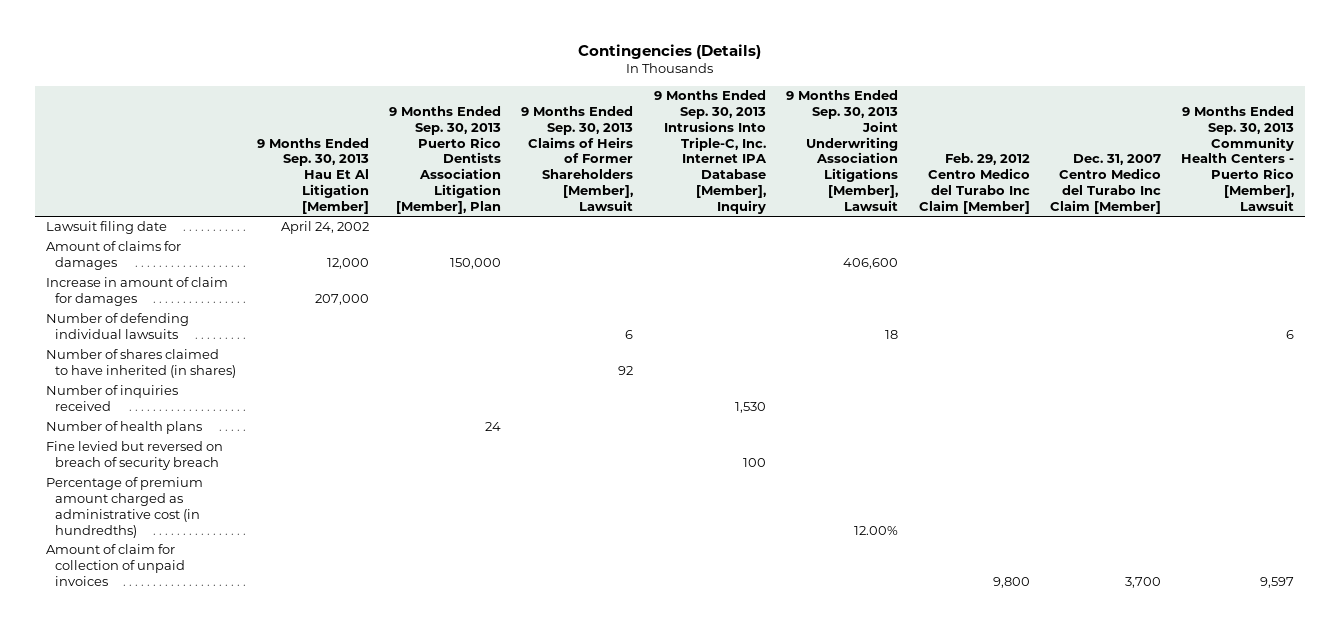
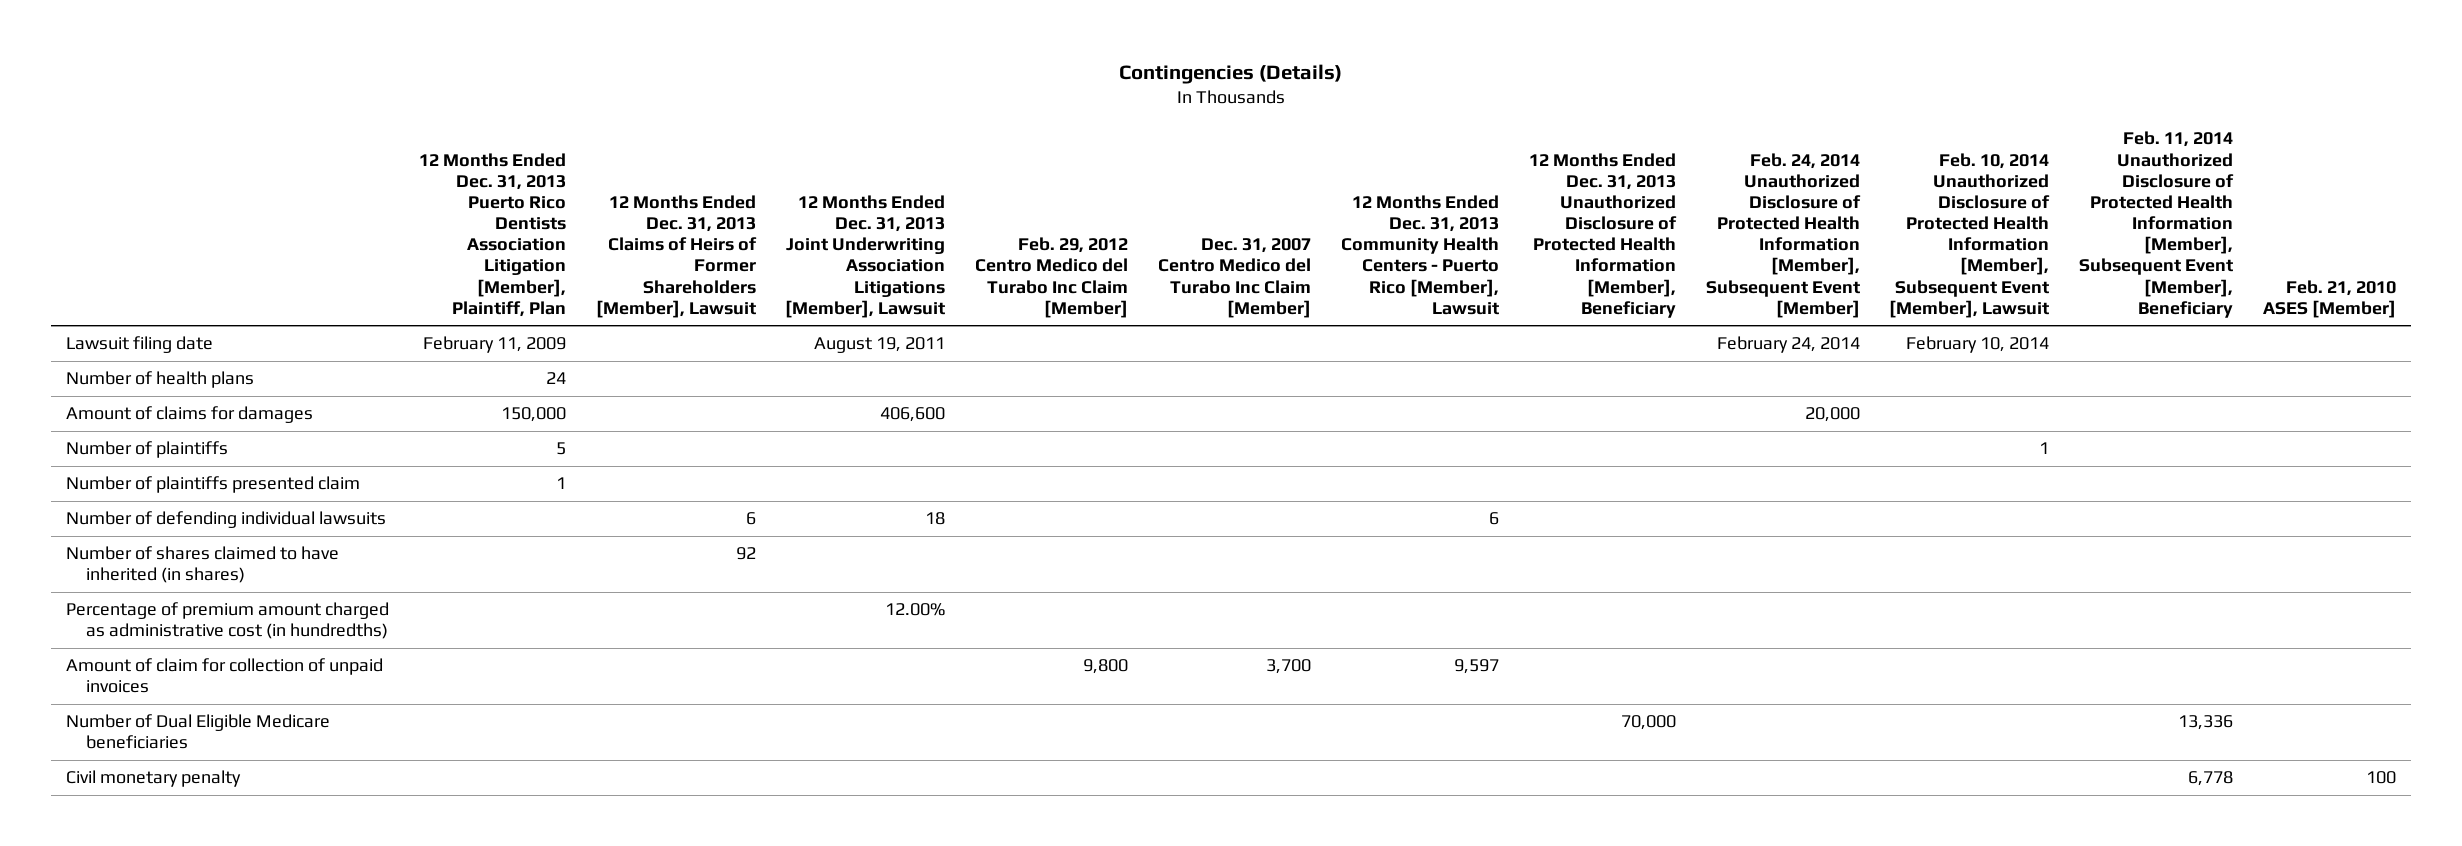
- | 9 Months Ended Sep. 30, 2013 Hau Et Al Litigation [Member] | 9 Months Ended Sep. 30, 2013 Puerto Rico Dentists Association Litigation [Member], Plan | 9 Months Ended Sep. 30, 2013 Claims of Heirs of Former Shareholders [Member], Lawsuit | 9 Months Ended Sep. 30, 2013 Intrusions Into Triple-C, Inc. Internet IPA Database [Member], Inquiry | 9 Months Ended Sep. 30, 2013 Joint Underwriting Association Litigations [Member], Lawsuit | Feb. 29, 2012 Centro Medico del Turabo Inc Claim [Member] | Dec. 31, 2007 Centro Medico del Turabo Inc Claim [Member] | 9 Months Ended Sep. 30, 2013 Community Health Centers - Puerto Rico [Member], Lawsuit
+ | 12 Months Ended Dec. 31, 2013 Puerto Rico Dentists Association Litigation [Member], Plaintiff, Plan | 12 Months Ended Dec. 31, 2013 Claims of Heirs of Former Shareholders [Member], Lawsuit | 12 Months Ended Dec. 31, 2013 Joint Underwriting Association Litigations [Member], Lawsuit | Feb. 29, 2012 Centro Medico del Turabo Inc Claim [Member] | Dec. 31, 2007 Centro Medico del Turabo Inc Claim [Member] | 12 Months Ended Dec. 31, 2013 Community Health Centers - Puerto Rico [Member], Lawsuit | 12 Months Ended Dec. 31, 2013 Unauthorized Disclosure of Protected Health Information [Member], Beneficiary | Feb. 24, 2014 Unauthorized Disclosure of Protected Health Information [Member], Subsequent Event [Member] | Feb. 10, 2014 Unauthorized Disclosure of Protected Health Information [Member], Subsequent Event [Member], Lawsuit | Feb. 11, 2014 Unauthorized Disclosure of Protected Health Information [Member], Subsequent Event [Member], Beneficiary | Feb. 21, 2010 ASES [Member]
moved up: Number of health plans | 24 | | | | | | | | | |
- Increase in amount of claim for damages | 207,000 | | | | | | |
+ Number of plaintiffs | 5 | | | | | | | | 1 | |
+ Number of plaintiffs presented claim | 1 | | | | | | | | | |
- Number of inquiries received | | | | 1,530 | | | |
- Fine levied but reversed on breach of security breach | | | | 100 | | | |
+ Number of Dual Eligible Medicare beneficiaries | | | | | | | 70,000 | | | 13,336 |
+ Civil monetary penalty | | | | | | | | | | 6,778 | 100

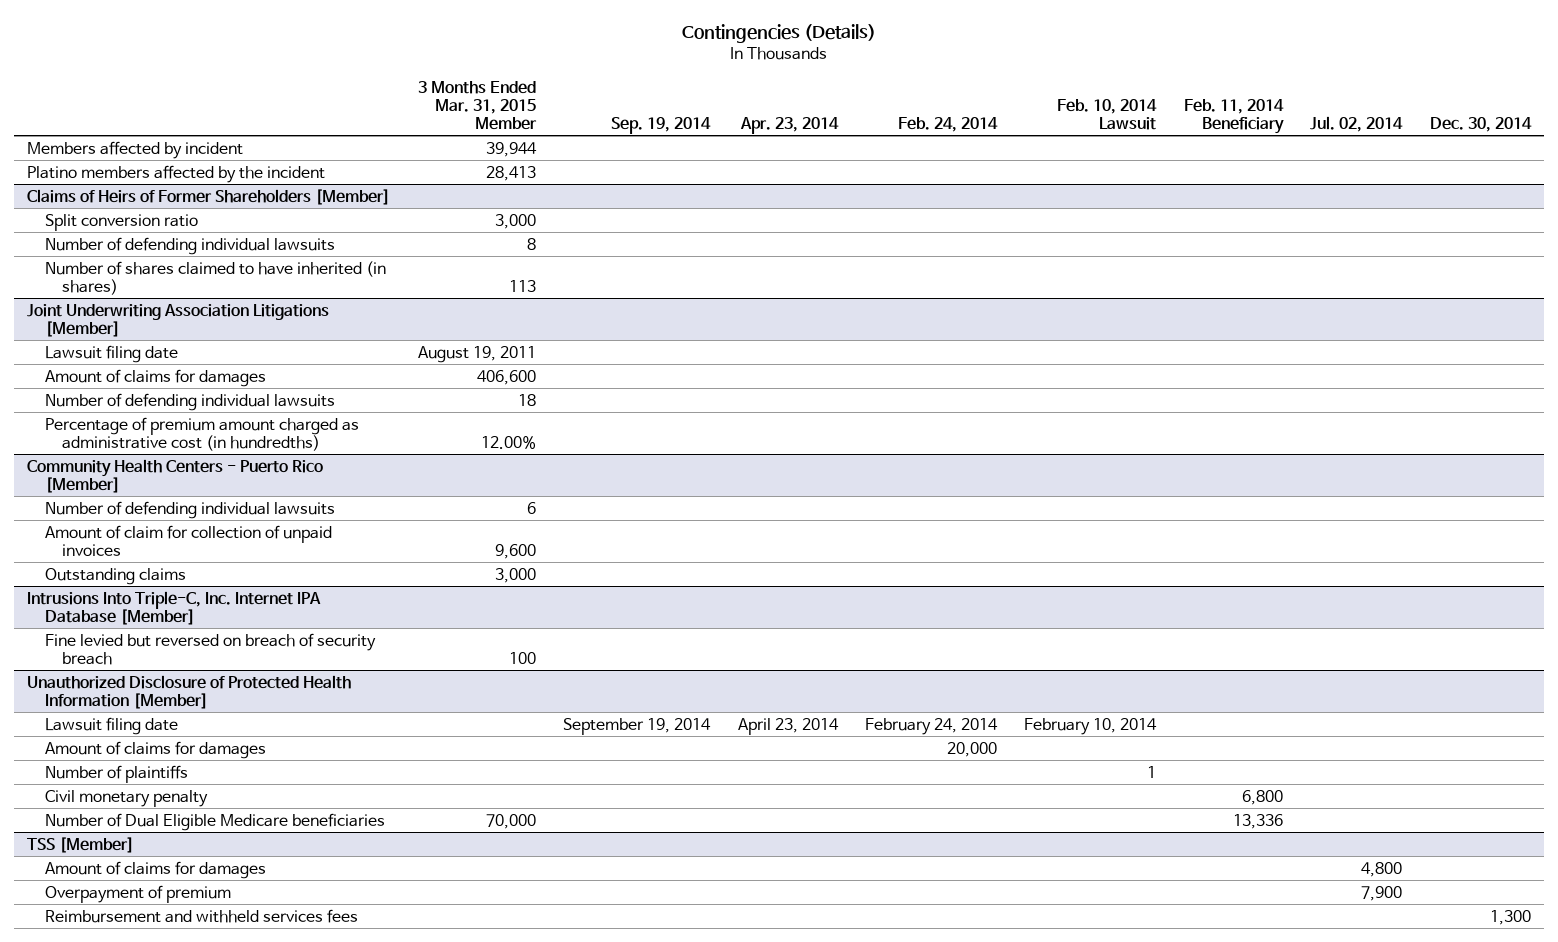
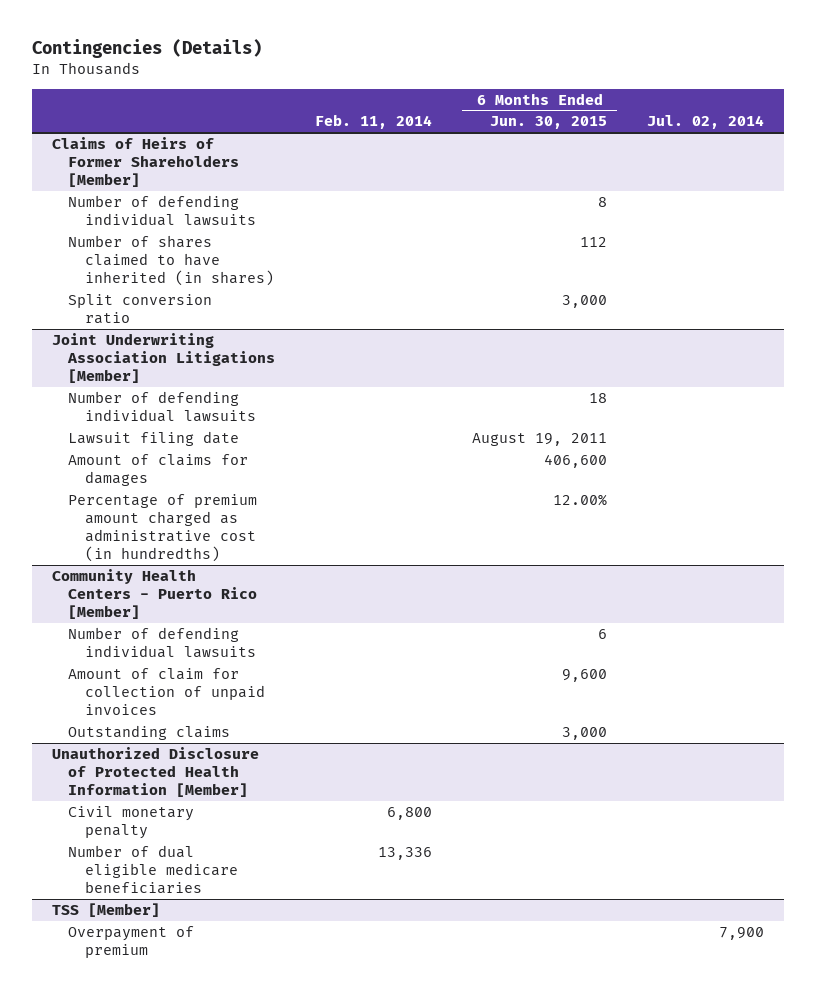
- | 3 Months Ended Mar. 31, 2015 Member | Sep. 19, 2014 | Apr. 23, 2014 | Feb. 24, 2014 | Feb. 10, 2014 Lawsuit | Feb. 11, 2014 Beneficiary | Jul. 02, 2014 | Dec. 30, 2014
+ | Feb. 11, 2014 | 6 Months Ended Jun. 30, 2015 | Jul. 02, 2014
- Members affected by incident | 39,944 | | | | | | |
- Platino members affected by the incident | 28,413 | | | | | | |
@ Claims of Heirs of Former Shareholders [Member]
moved down: Split conversion ratio | | 3,000 |
@ Joint Underwriting Association Litigations [Member]
moved up: Number of defending individual lawsuits | | 18 |
- Intrusions Into Triple-C, Inc. Internet IPA Database [Member]
- Fine levied but reversed on breach of security breach | 100 | | | | | | |
@ Unauthorized Disclosure of Protected Health Information [Member]
- Lawsuit filing date | | September 19, 2014 | April 23, 2014 | February 24, 2014 | February 10, 2014 | | |
- Amount of claims for damages | | | | 20,000 | | | |
- Number of plaintiffs | | | | | 1 | | |
- Number of Dual Eligible Medicare beneficiaries | 70,000 | | | | | 13,336 | |
+ Number of dual eligible medicare beneficiaries | 13,336 | |
@ TSS [Member]
- Amount of claims for damages | | | | | | | 4,800 |
- Reimbursement and withheld services fees | | | | | | | | 1,300

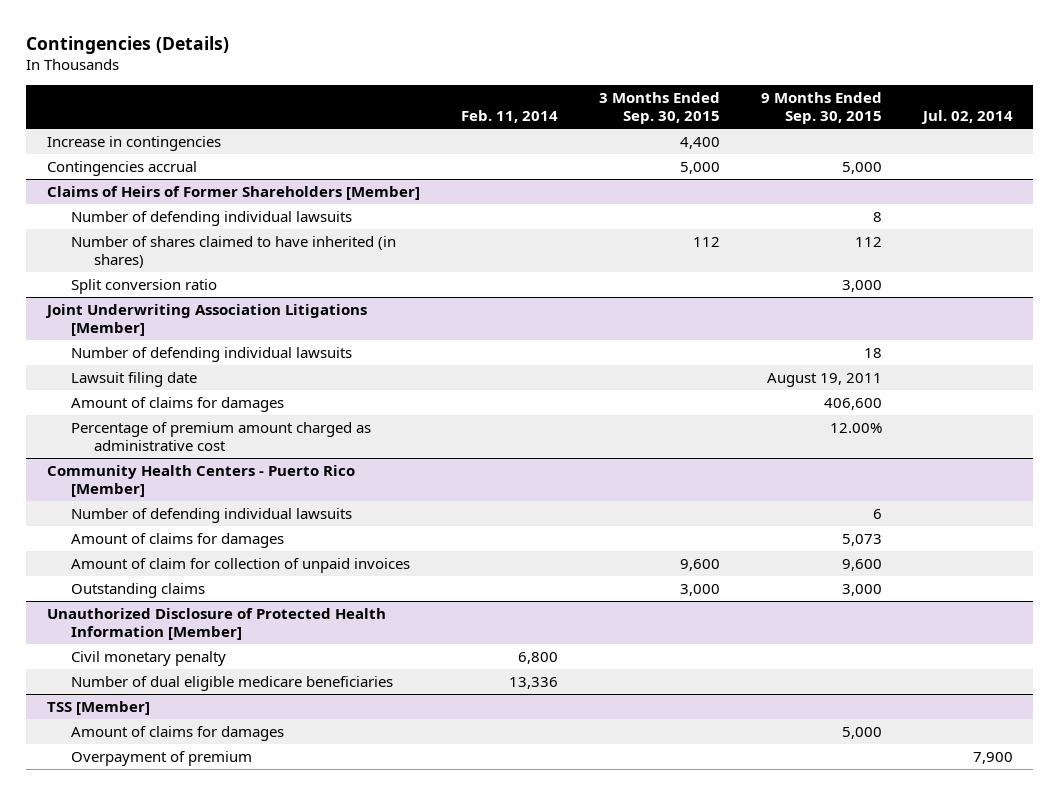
- | Feb. 11, 2014 | 6 Months Ended Jun. 30, 2015 | Jul. 02, 2014
+ | Feb. 11, 2014 | 3 Months Ended Sep. 30, 2015 | 9 Months Ended Sep. 30, 2015 | Jul. 02, 2014
+ Increase in contingencies | | 4,400 | |
+ Contingencies accrual | | 5,000 | 5,000 |
@ Joint Underwriting Association Litigations [Member]
- Percentage of premium amount charged as administrative cost (in hundredths) | | 12.00% |
+ Percentage of premium amount charged as administrative cost | | | 12.00% |
@ Community Health Centers - Puerto Rico [Member]
+ Amount of claims for damages | | | 5,073 |
@ TSS [Member]
+ Amount of claims for damages | | | 5,000 |

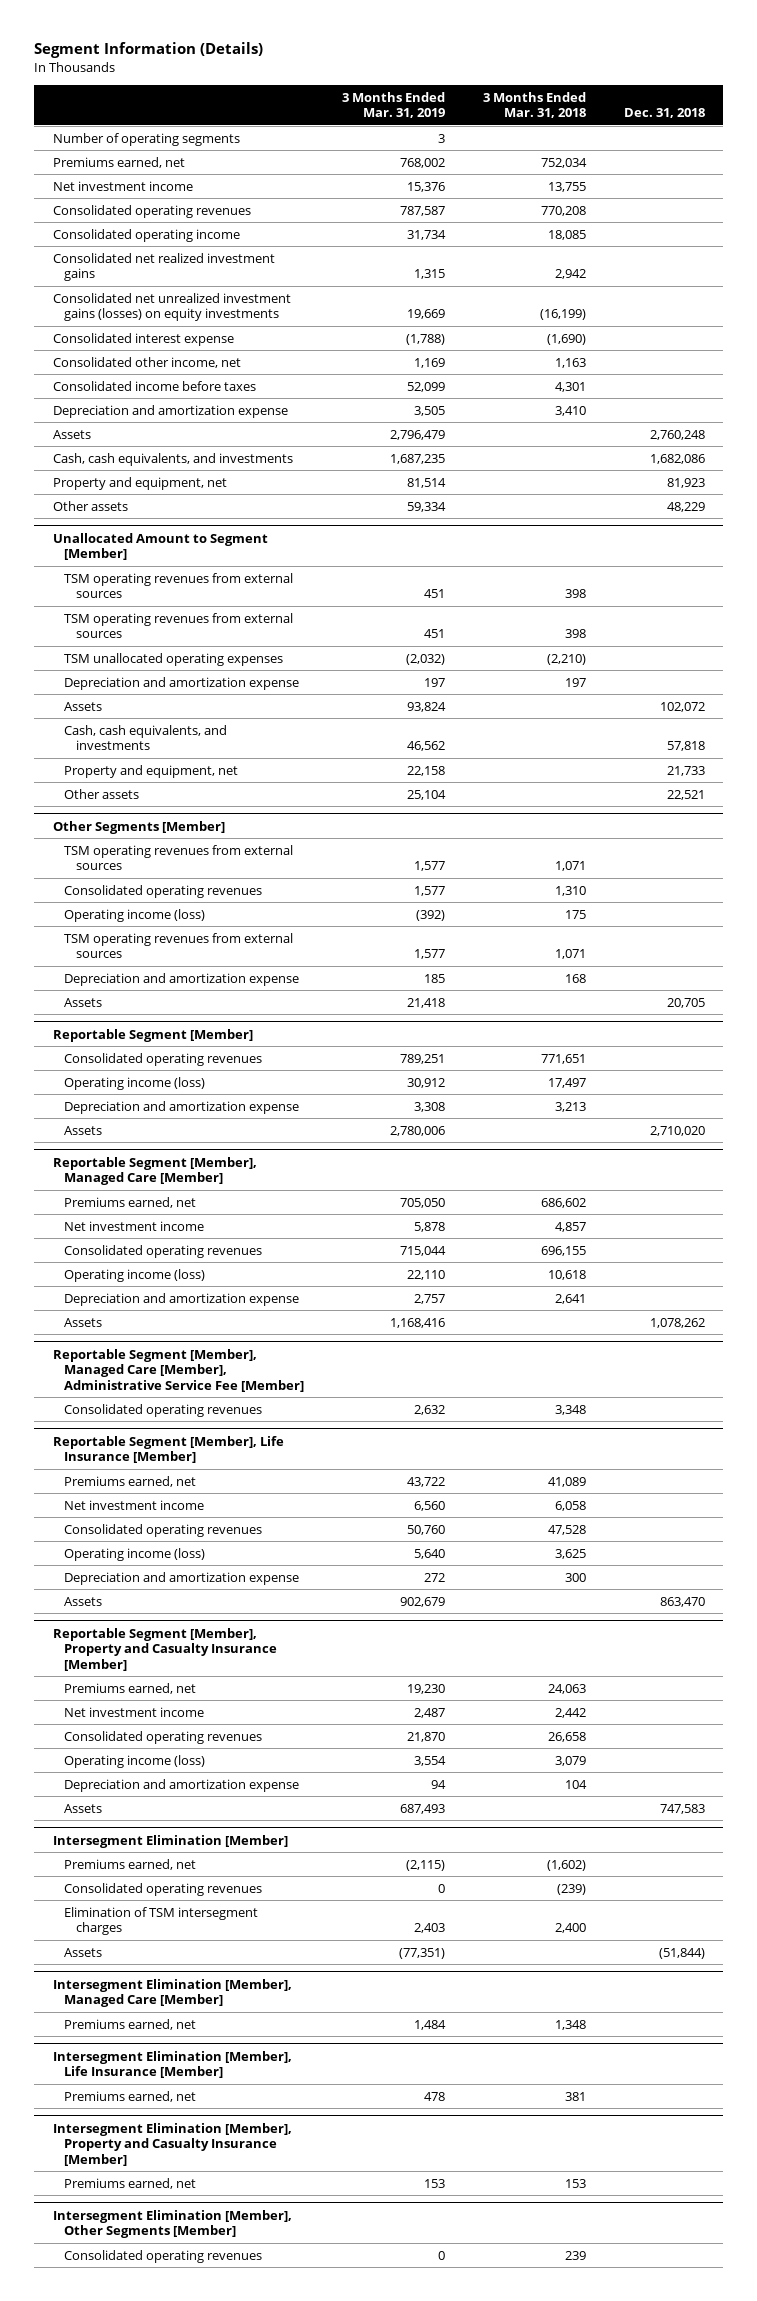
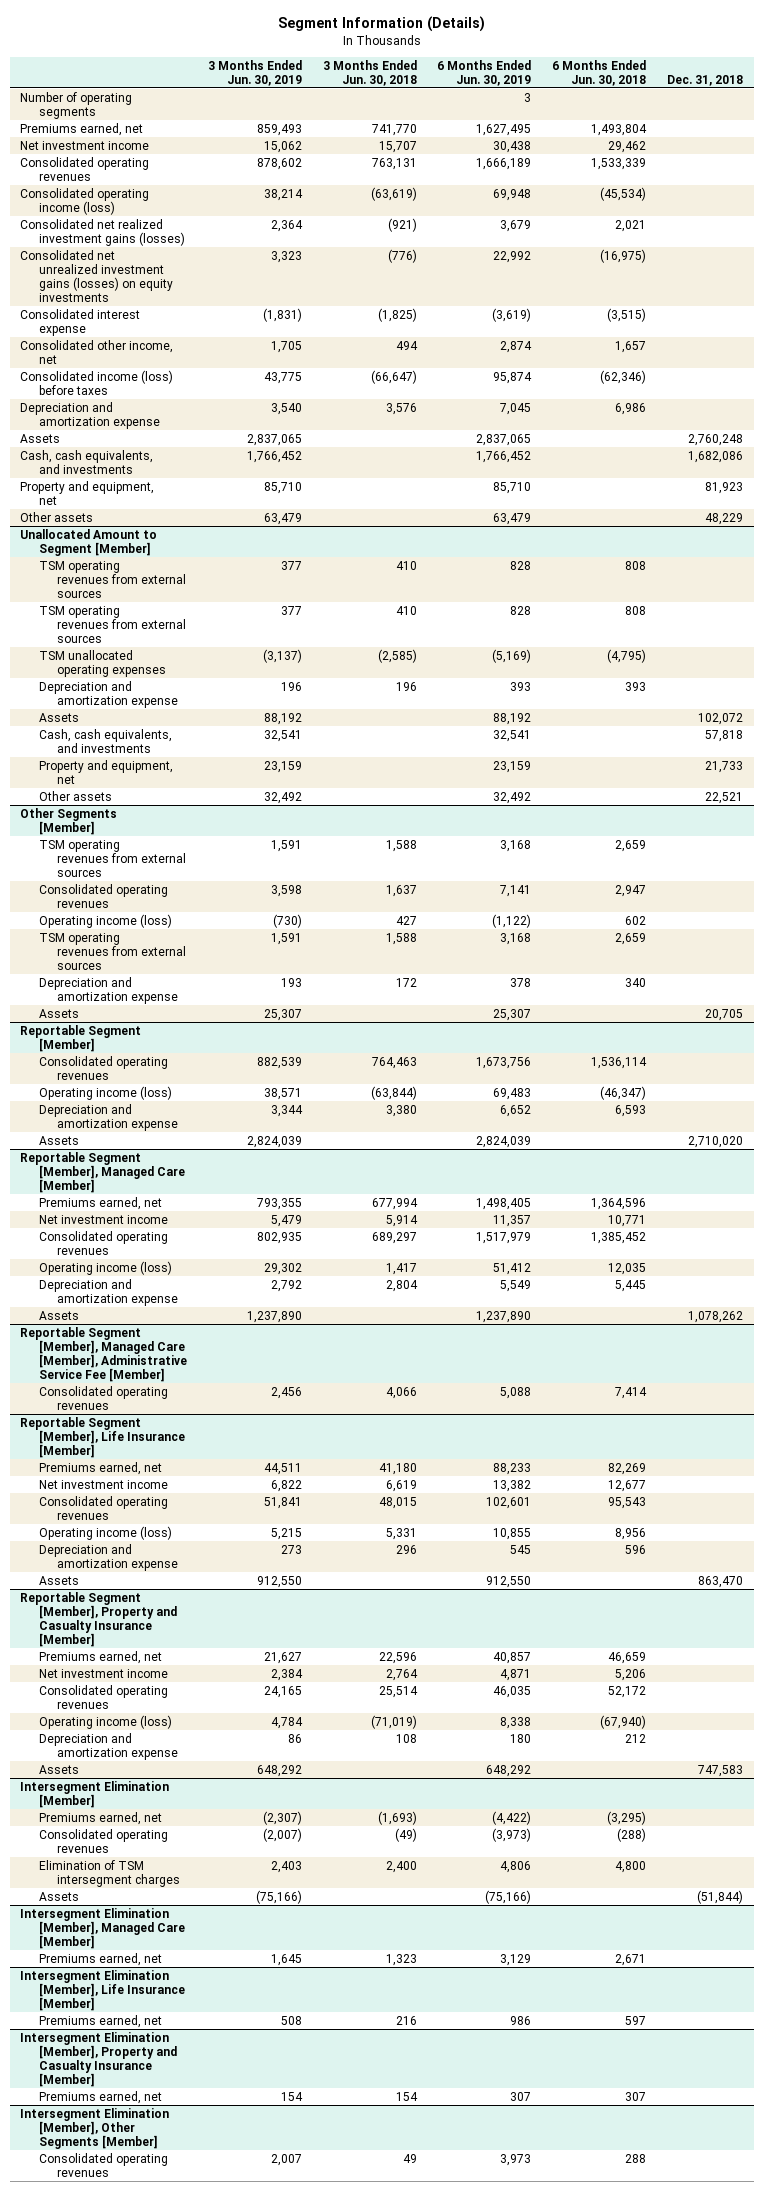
- | 3 Months Ended Mar. 31, 2019 | 3 Months Ended Mar. 31, 2018 | Dec. 31, 2018
+ | 3 Months Ended Jun. 30, 2019 | 3 Months Ended Jun. 30, 2018 | 6 Months Ended Jun. 30, 2019 | 6 Months Ended Jun. 30, 2018 | Dec. 31, 2018
- Consolidated operating income | 31,734 | 18,085 |
- Consolidated net realized investment gains | 1,315 | 2,942 |
+ Consolidated operating income (loss) | 38,214 | (63,619) | 69,948 | (45,534) |
+ Consolidated net realized investment gains (losses) | 2,364 | (921) | 3,679 | 2,021 |
- Consolidated income before taxes | 52,099 | 4,301 |
+ Consolidated income (loss) before taxes | 43,775 | (66,647) | 95,874 | (62,346) |

